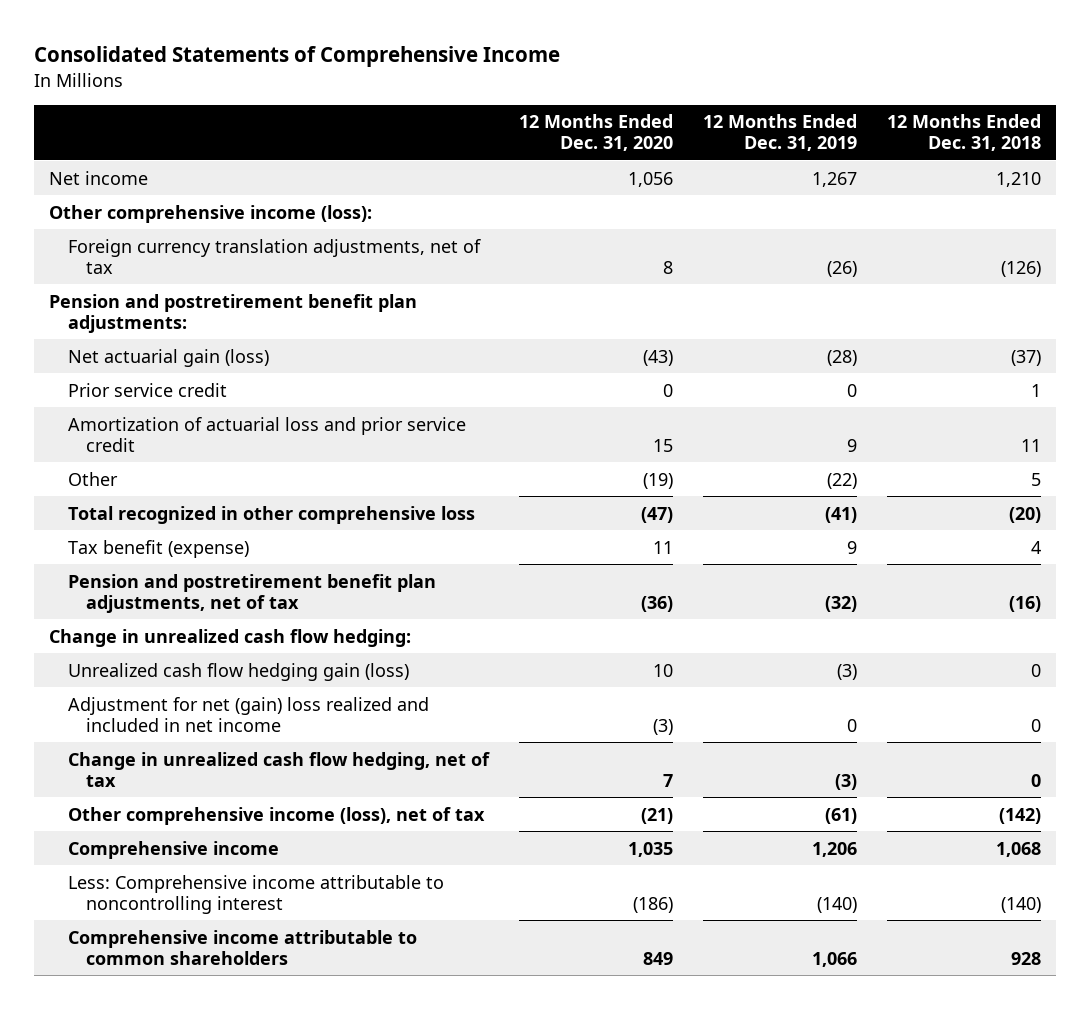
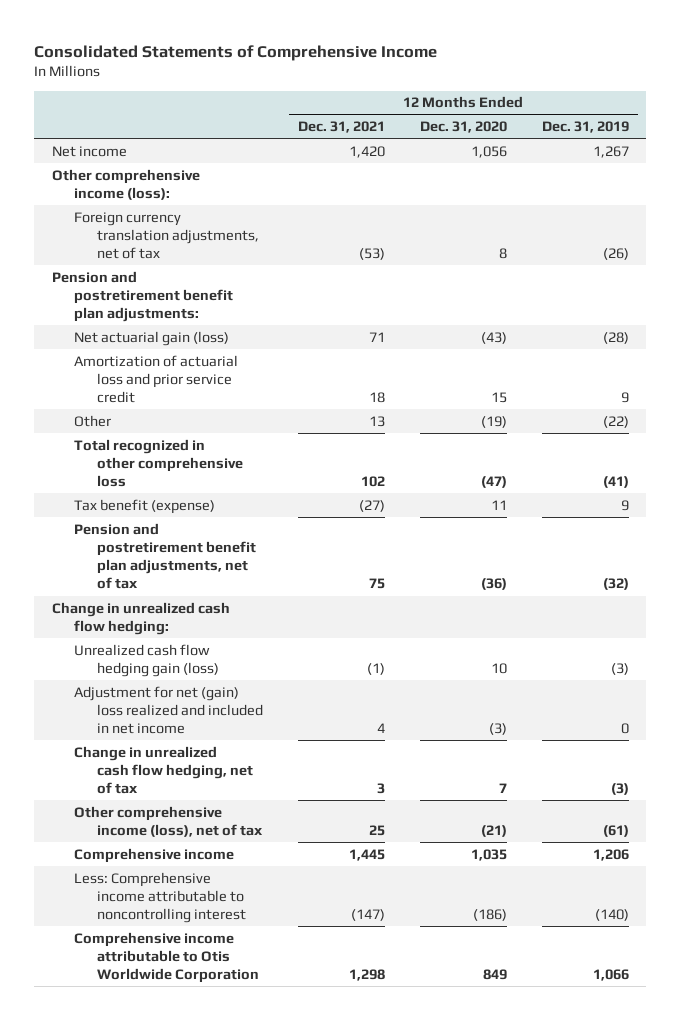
- | 12 Months Ended Dec. 31, 2020 | 12 Months Ended Dec. 31, 2019 | 12 Months Ended Dec. 31, 2018
+ | 12 Months Ended Dec. 31, 2021 | 12 Months Ended Dec. 31, 2020 | 12 Months Ended Dec. 31, 2019
- Prior service credit | 0 | 0 | 1
- Comprehensive income attributable to common shareholders | 849 | 1,066 | 928
+ Comprehensive income attributable to Otis Worldwide Corporation | 1,298 | 849 | 1,066

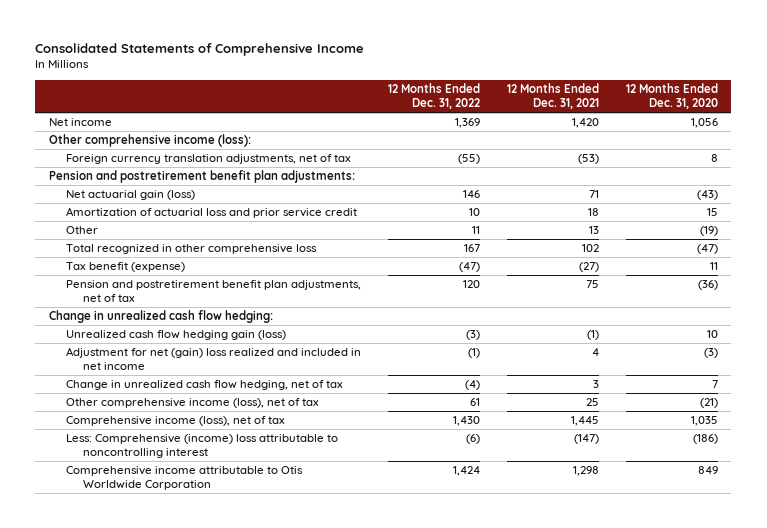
- | 12 Months Ended Dec. 31, 2021 | 12 Months Ended Dec. 31, 2020 | 12 Months Ended Dec. 31, 2019
+ | 12 Months Ended Dec. 31, 2022 | 12 Months Ended Dec. 31, 2021 | 12 Months Ended Dec. 31, 2020
- Comprehensive income | 1,445 | 1,035 | 1,206
- Less: Comprehensive income attributable to noncontrolling interest | (147) | (186) | (140)
+ Comprehensive income (loss), net of tax | 1,430 | 1,445 | 1,035
+ Less: Comprehensive (income) loss attributable to noncontrolling interest | (6) | (147) | (186)

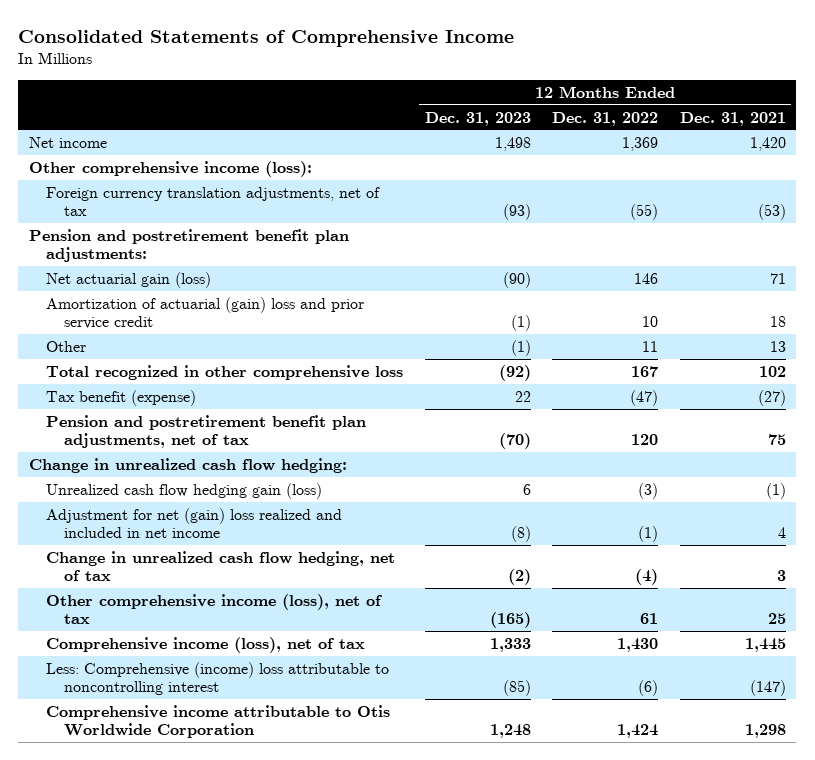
- | 12 Months Ended Dec. 31, 2022 | 12 Months Ended Dec. 31, 2021 | 12 Months Ended Dec. 31, 2020
+ | 12 Months Ended Dec. 31, 2023 | 12 Months Ended Dec. 31, 2022 | 12 Months Ended Dec. 31, 2021
- Amortization of actuarial loss and prior service credit | 10 | 18 | 15
+ Amortization of actuarial (gain) loss and prior service credit | (1) | 10 | 18

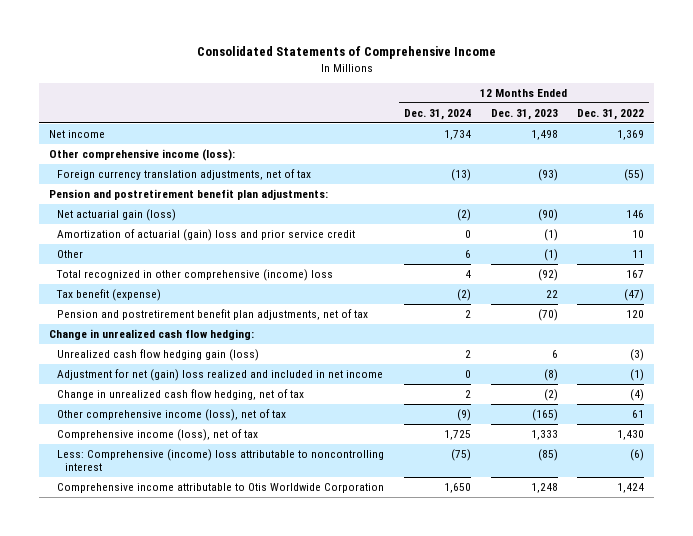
- | 12 Months Ended Dec. 31, 2023 | 12 Months Ended Dec. 31, 2022 | 12 Months Ended Dec. 31, 2021
+ | 12 Months Ended Dec. 31, 2024 | 12 Months Ended Dec. 31, 2023 | 12 Months Ended Dec. 31, 2022
- Total recognized in other comprehensive loss | (92) | 167 | 102
+ Total recognized in other comprehensive (income) loss | 4 | (92) | 167

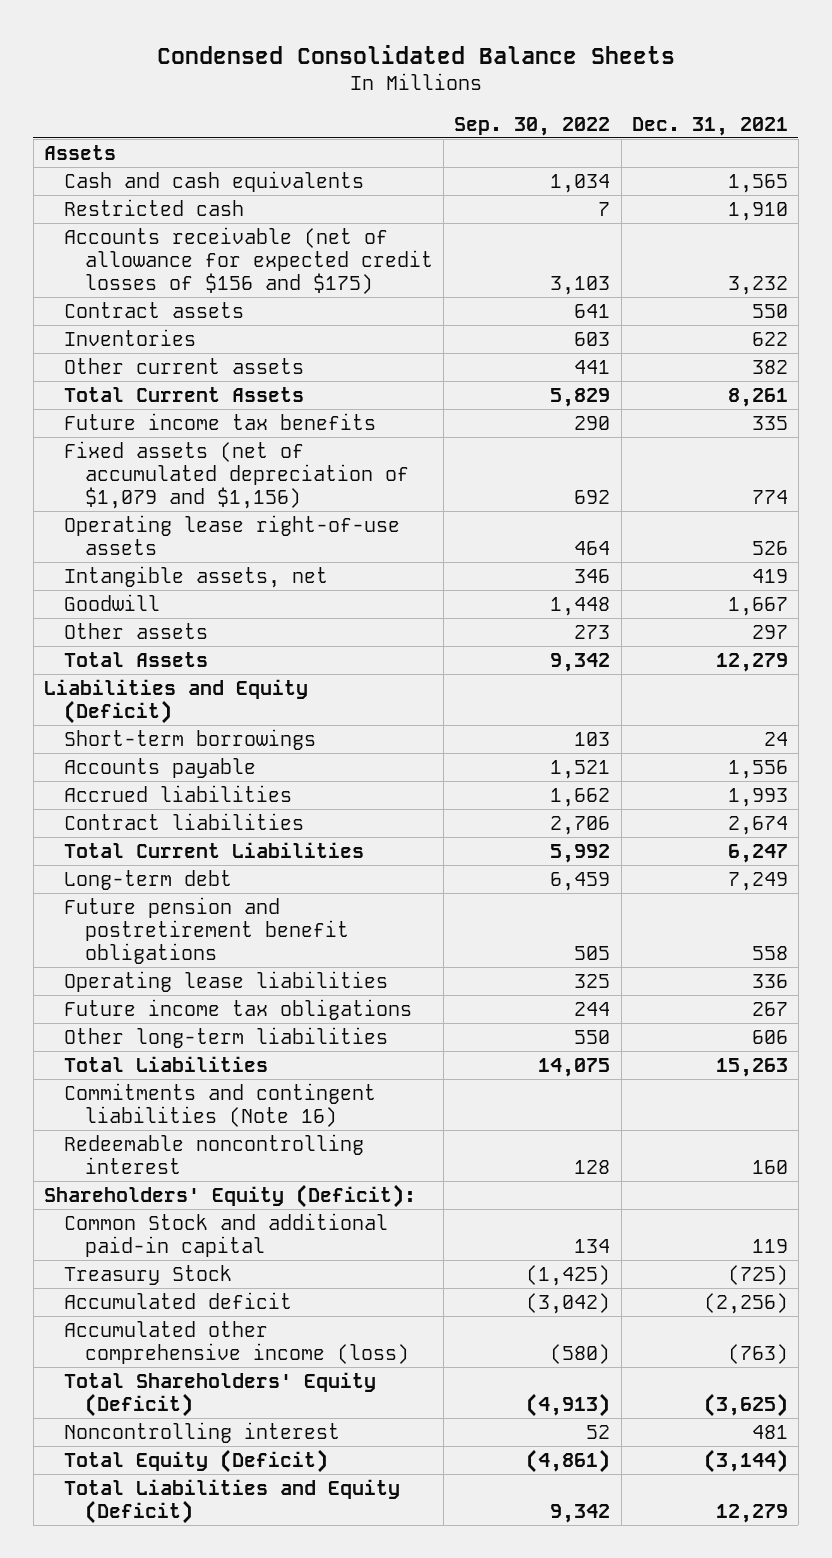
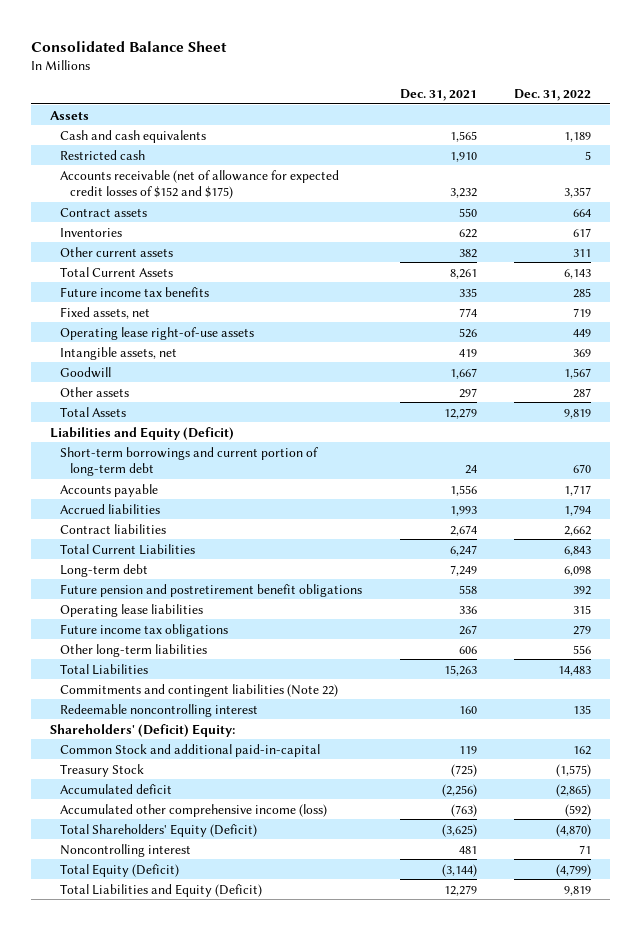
- Condensed Consolidated Balance Sheets
+ Consolidated Balance Sheet
- | Sep. 30, 2022 | Dec. 31, 2021
+ | Dec. 31, 2021 | Dec. 31, 2022
- Accounts receivable (net of allowance for expected credit losses of $156 and $175) | 3,103 | 3,232
+ Accounts receivable (net of allowance for expected credit losses of $152 and $175) | 3,232 | 3,357
- Fixed assets (net of accumulated depreciation of $1,079 and $1,156) | 692 | 774
+ Fixed assets, net | 774 | 719
- Short-term borrowings | 103 | 24
+ Short-term borrowings and current portion of long-term debt | 24 | 670
- Commitments and contingent liabilities (Note 16)
+ Commitments and contingent liabilities (Note 22)
- Shareholders' Equity (Deficit):
- Common Stock and additional paid-in capital | 134 | 119
+ Shareholders' (Deficit) Equity:
+ Common Stock and additional paid-in-capital | 119 | 162

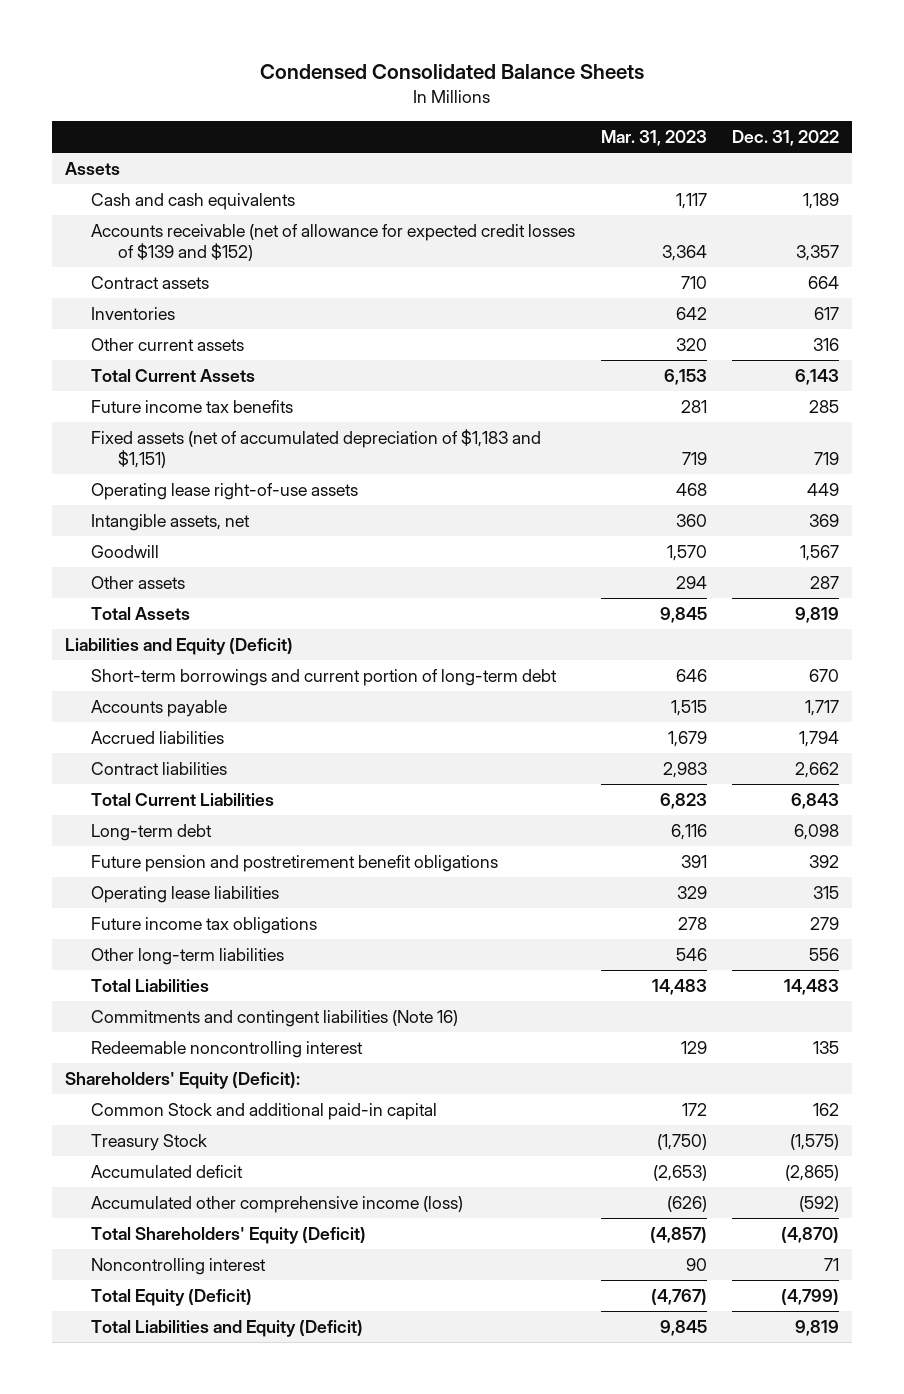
- Consolidated Balance Sheet
+ Condensed Consolidated Balance Sheets
- | Dec. 31, 2021 | Dec. 31, 2022
+ | Mar. 31, 2023 | Dec. 31, 2022
- Restricted cash | 1,910 | 5
- Accounts receivable (net of allowance for expected credit losses of $152 and $175) | 3,232 | 3,357
+ Accounts receivable (net of allowance for expected credit losses of $139 and $152) | 3,364 | 3,357
- Other current assets | 382 | 311
+ Other current assets | 320 | 316
- Fixed assets, net | 774 | 719
+ Fixed assets (net of accumulated depreciation of $1,183 and $1,151) | 719 | 719
- Commitments and contingent liabilities (Note 22)
+ Commitments and contingent liabilities (Note 16)
- Shareholders' (Deficit) Equity:
- Common Stock and additional paid-in-capital | 119 | 162
+ Shareholders' Equity (Deficit):
+ Common Stock and additional paid-in capital | 172 | 162

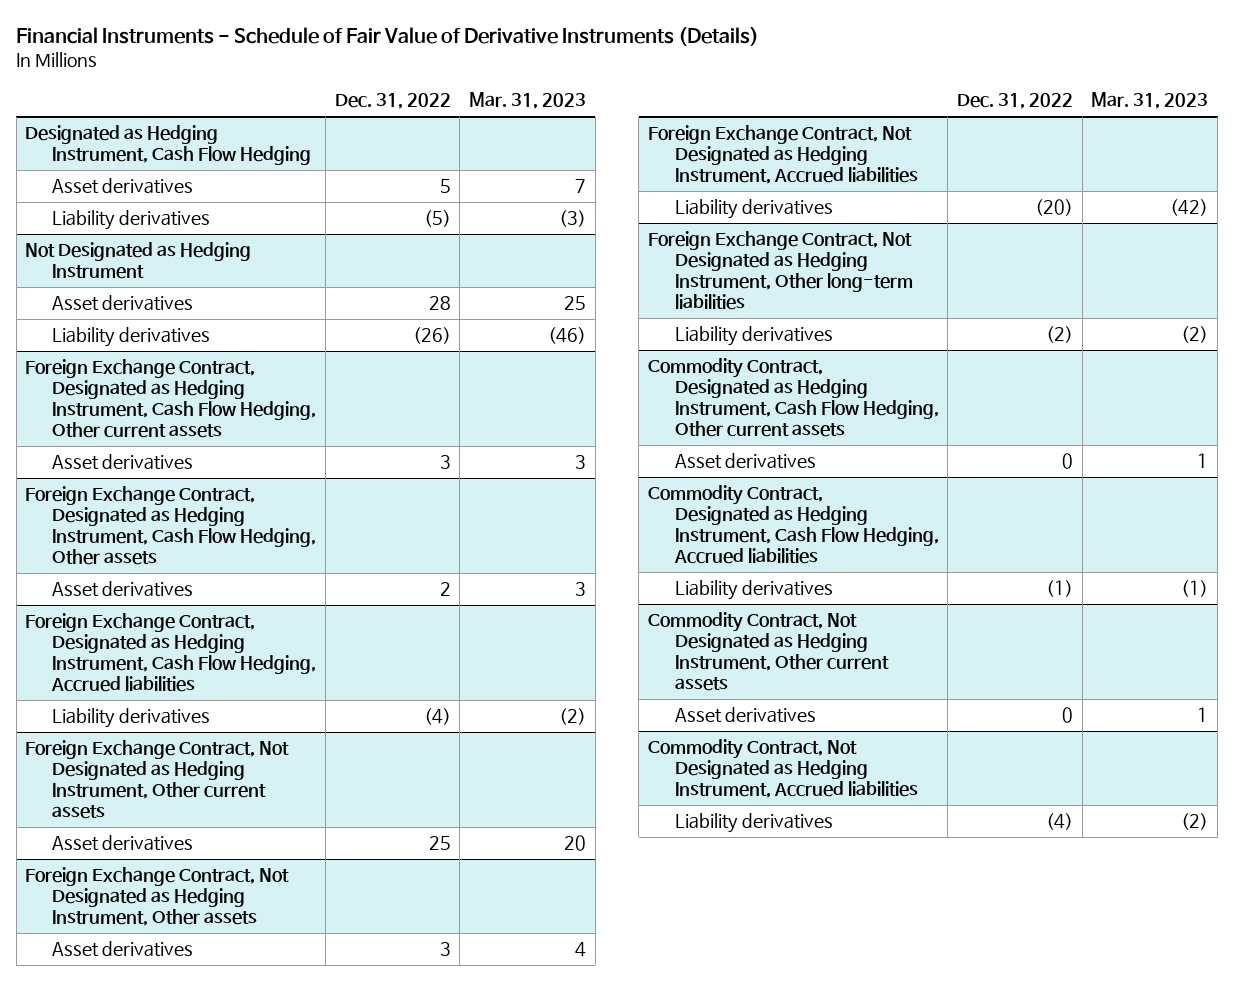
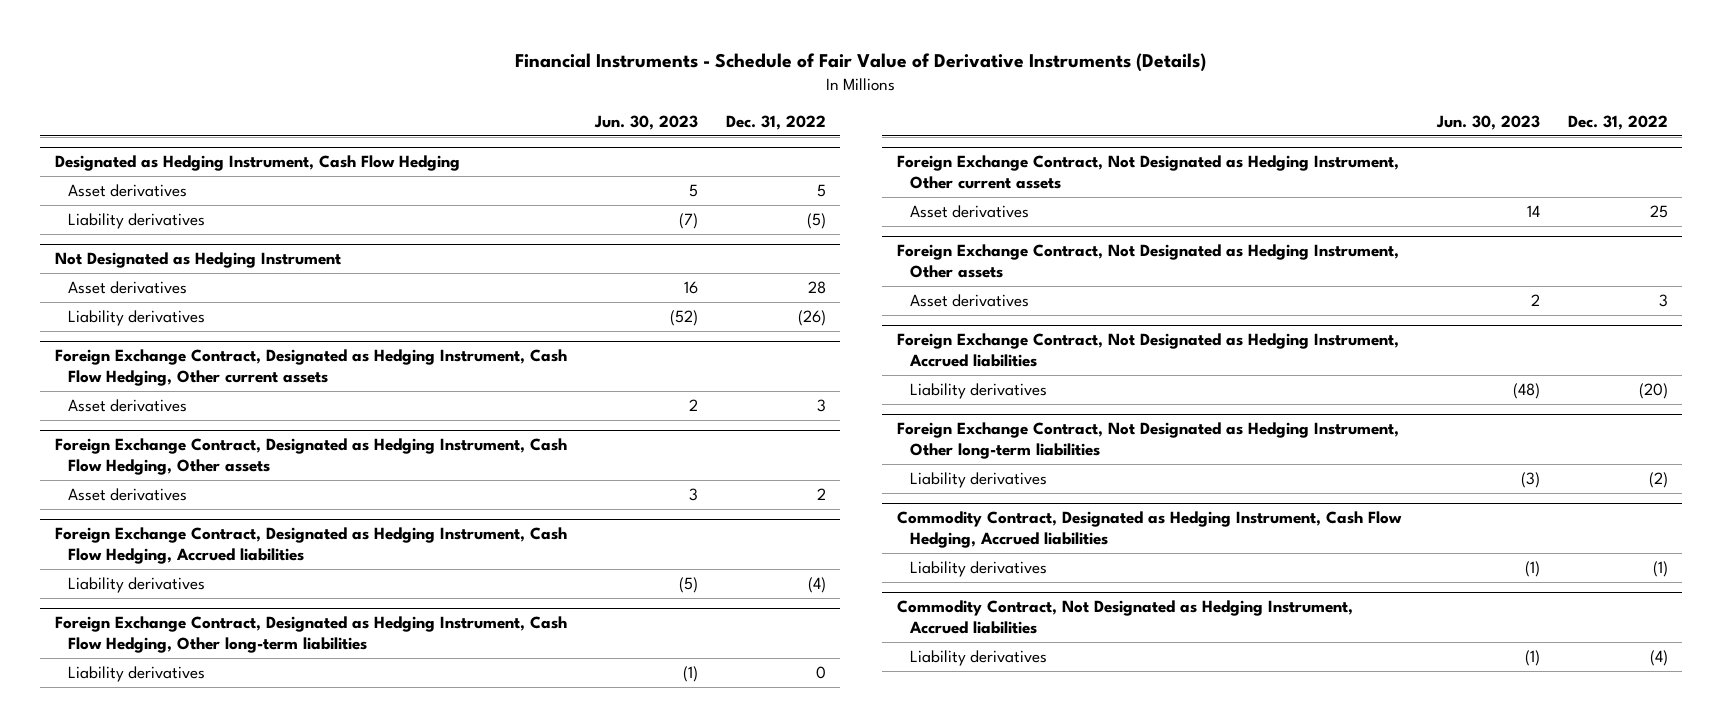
- | Dec. 31, 2022 | Mar. 31, 2023
+ | Jun. 30, 2023 | Dec. 31, 2022
+ Foreign Exchange Contract, Designated as Hedging Instrument, Cash Flow Hedging, Other long-term liabilities
+ Liability derivatives | (1) | 0
- Commodity Contract, Designated as Hedging Instrument, Cash Flow Hedging, Other current assets
- Asset derivatives | 0 | 1
- Commodity Contract, Not Designated as Hedging Instrument, Other current assets
- Asset derivatives | 0 | 1

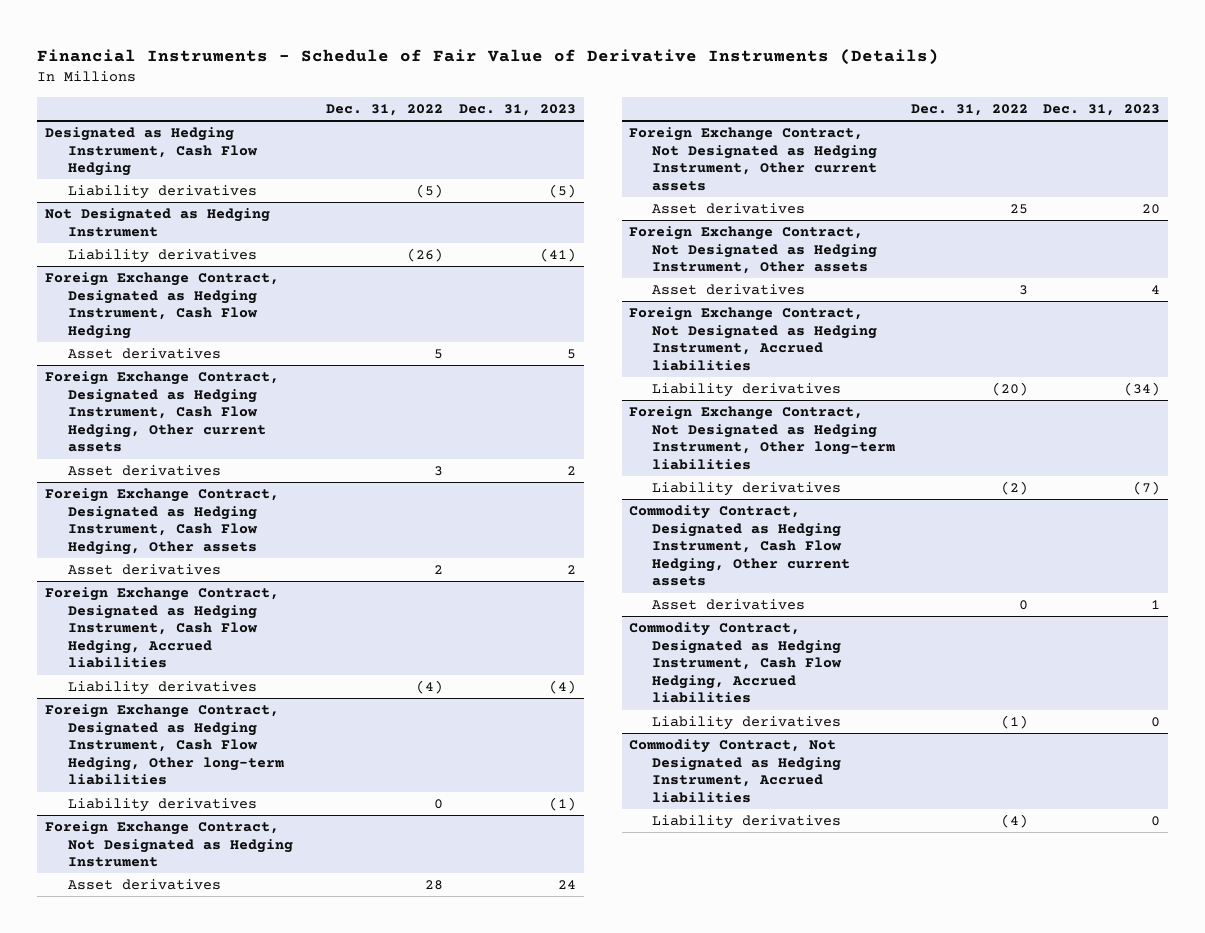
- | Jun. 30, 2023 | Dec. 31, 2022
+ | Dec. 31, 2022 | Dec. 31, 2023
@ Designated as Hedging Instrument, Cash Flow Hedging
- Asset derivatives | 5 | 5
@ Not Designated as Hedging Instrument
- Asset derivatives | 16 | 28
+ Foreign Exchange Contract, Designated as Hedging Instrument, Cash Flow Hedging
+ Asset derivatives | 5 | 5
+ Foreign Exchange Contract, Not Designated as Hedging Instrument
+ Asset derivatives | 28 | 24
+ Commodity Contract, Designated as Hedging Instrument, Cash Flow Hedging, Other current assets
+ Asset derivatives | 0 | 1

